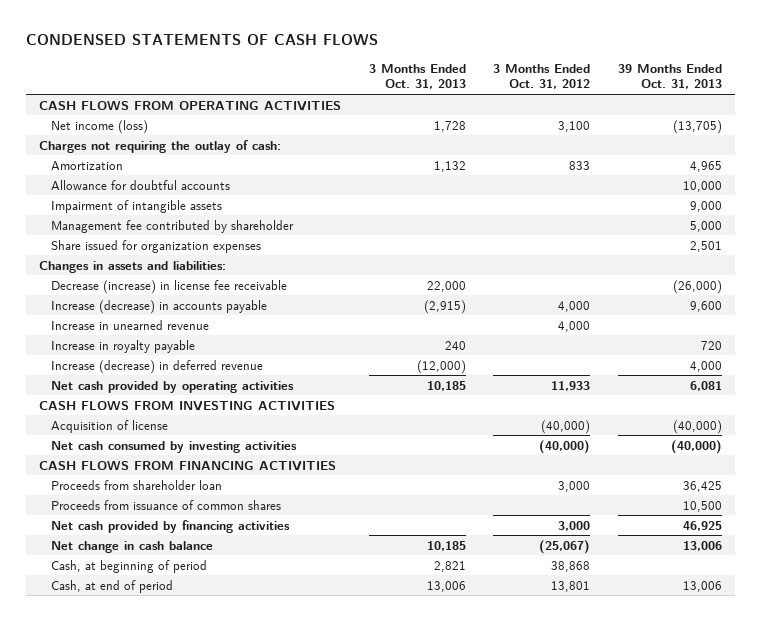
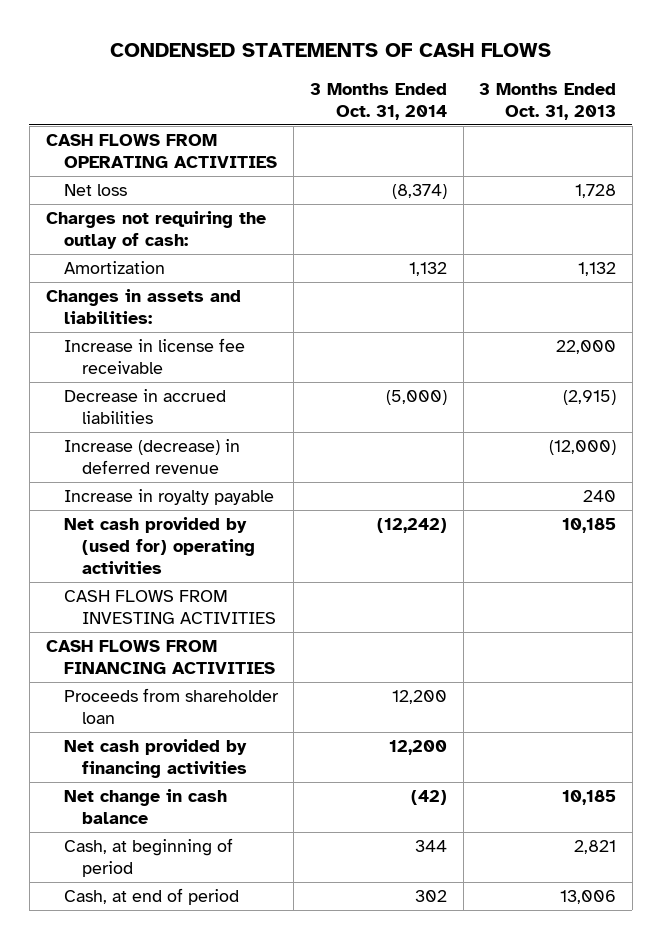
- | 3 Months Ended Oct. 31, 2013 | 3 Months Ended Oct. 31, 2012 | 39 Months Ended Oct. 31, 2013
+ | 3 Months Ended Oct. 31, 2014 | 3 Months Ended Oct. 31, 2013
- Net income (loss) | 1,728 | 3,100 | (13,705)
+ Net loss | (8,374) | 1,728
- Allowance for doubtful accounts | | | 10,000
- Impairment of intangible assets | | | 9,000
- Management fee contributed by shareholder | | | 5,000
- Share issued for organization expenses | | | 2,501
- Decrease (increase) in license fee receivable | 22,000 | | (26,000)
- Increase (decrease) in accounts payable | (2,915) | 4,000 | 9,600
- Increase in unearned revenue | | 4,000 |
+ Increase in license fee receivable | | 22,000
+ Decrease in accrued liabilities | (5,000) | (2,915)
- Net cash provided by operating activities | 10,185 | 11,933 | 6,081
moved down: Increase in royalty payable | | 240
+ Net cash provided by (used for) operating activities | (12,242) | 10,185
- Acquisition of license | | (40,000) | (40,000)
- Net cash consumed by investing activities | | (40,000) | (40,000)
- Proceeds from issuance of common shares | | | 10,500

